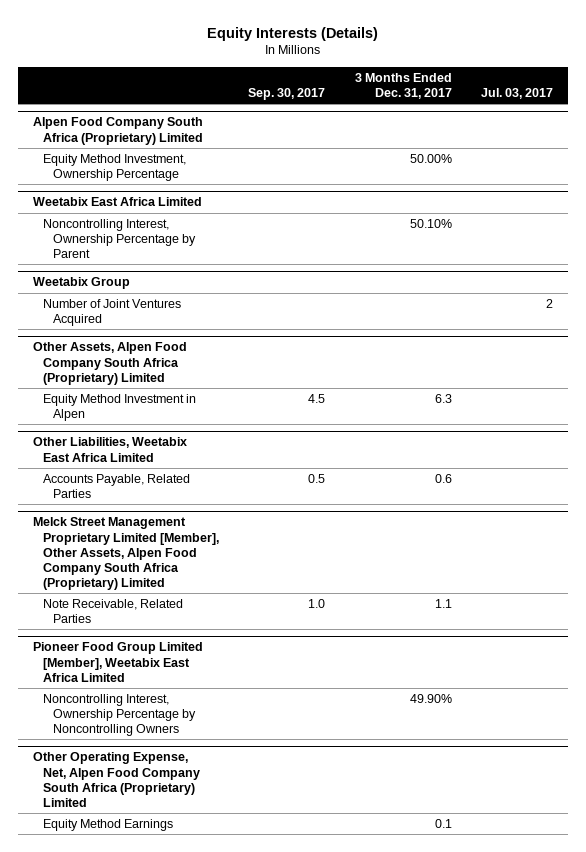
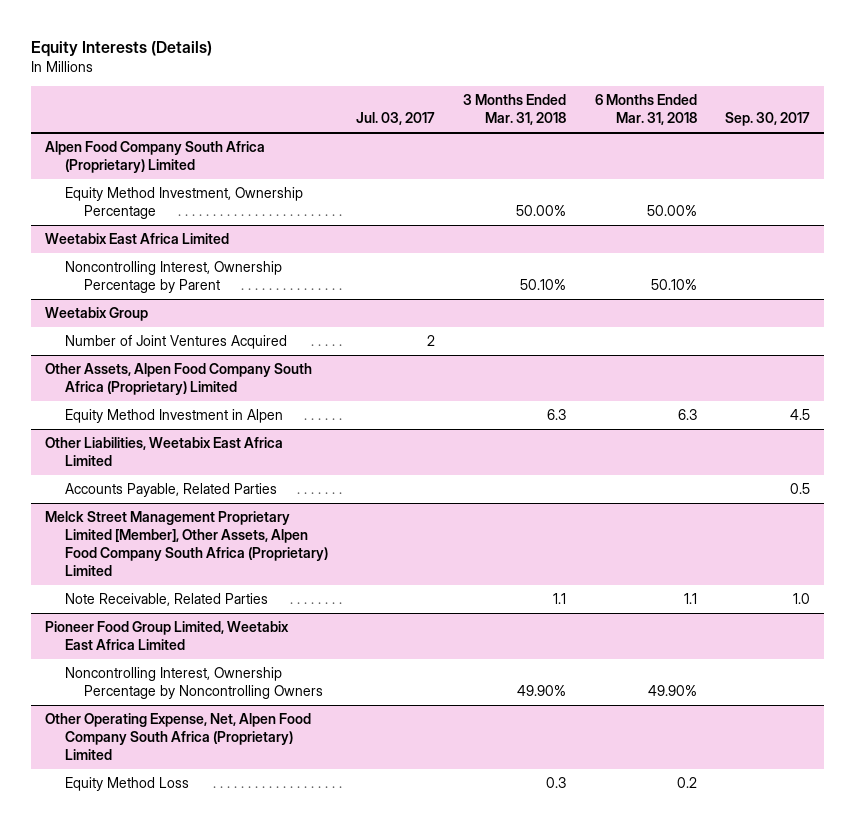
- | Sep. 30, 2017 | 3 Months Ended Dec. 31, 2017 | Jul. 03, 2017
+ | Jul. 03, 2017 | 3 Months Ended Mar. 31, 2018 | 6 Months Ended Mar. 31, 2018 | Sep. 30, 2017
- Pioneer Food Group Limited [Member], Weetabix East Africa Limited
+ Pioneer Food Group Limited, Weetabix East Africa Limited
@ Other Operating Expense, Net, Alpen Food Company South Africa (Proprietary) Limited
- Equity Method Earnings | | 0.1 |
+ Equity Method Loss | | 0.3 | 0.2 |

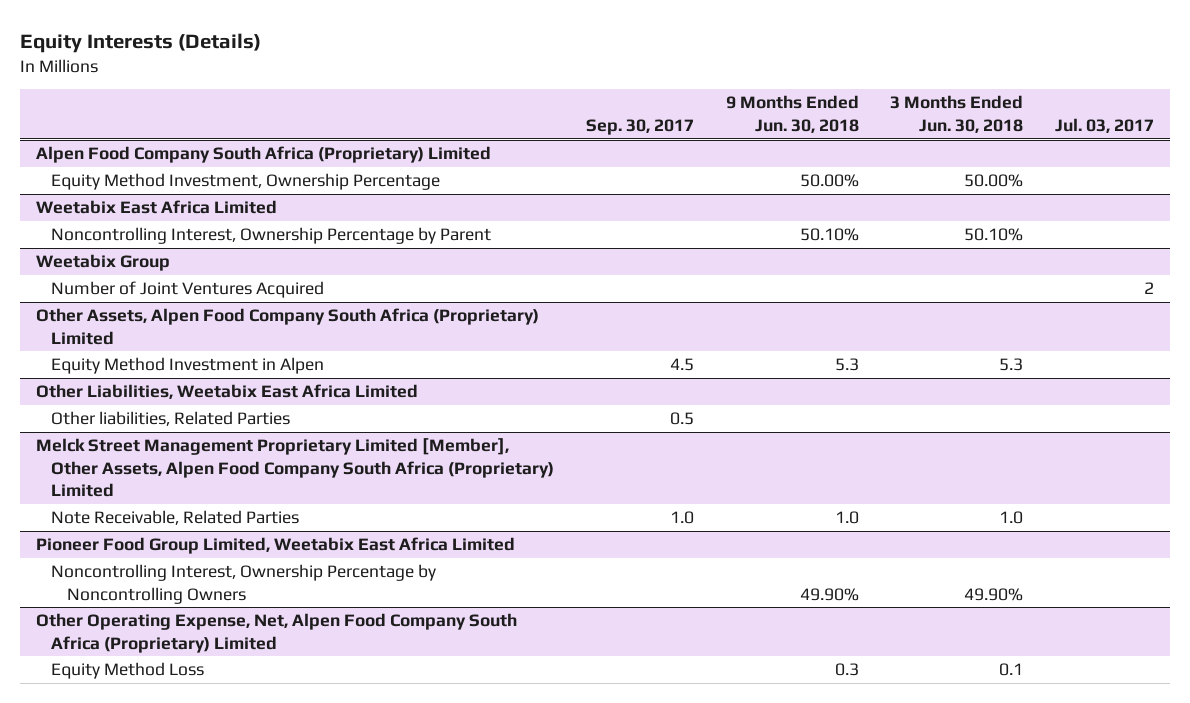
- | Jul. 03, 2017 | 3 Months Ended Mar. 31, 2018 | 6 Months Ended Mar. 31, 2018 | Sep. 30, 2017
+ | Sep. 30, 2017 | 9 Months Ended Jun. 30, 2018 | 3 Months Ended Jun. 30, 2018 | Jul. 03, 2017
@ Other Liabilities, Weetabix East Africa Limited
- Accounts Payable, Related Parties | | | | 0.5
+ Other liabilities, Related Parties | 0.5 | | |

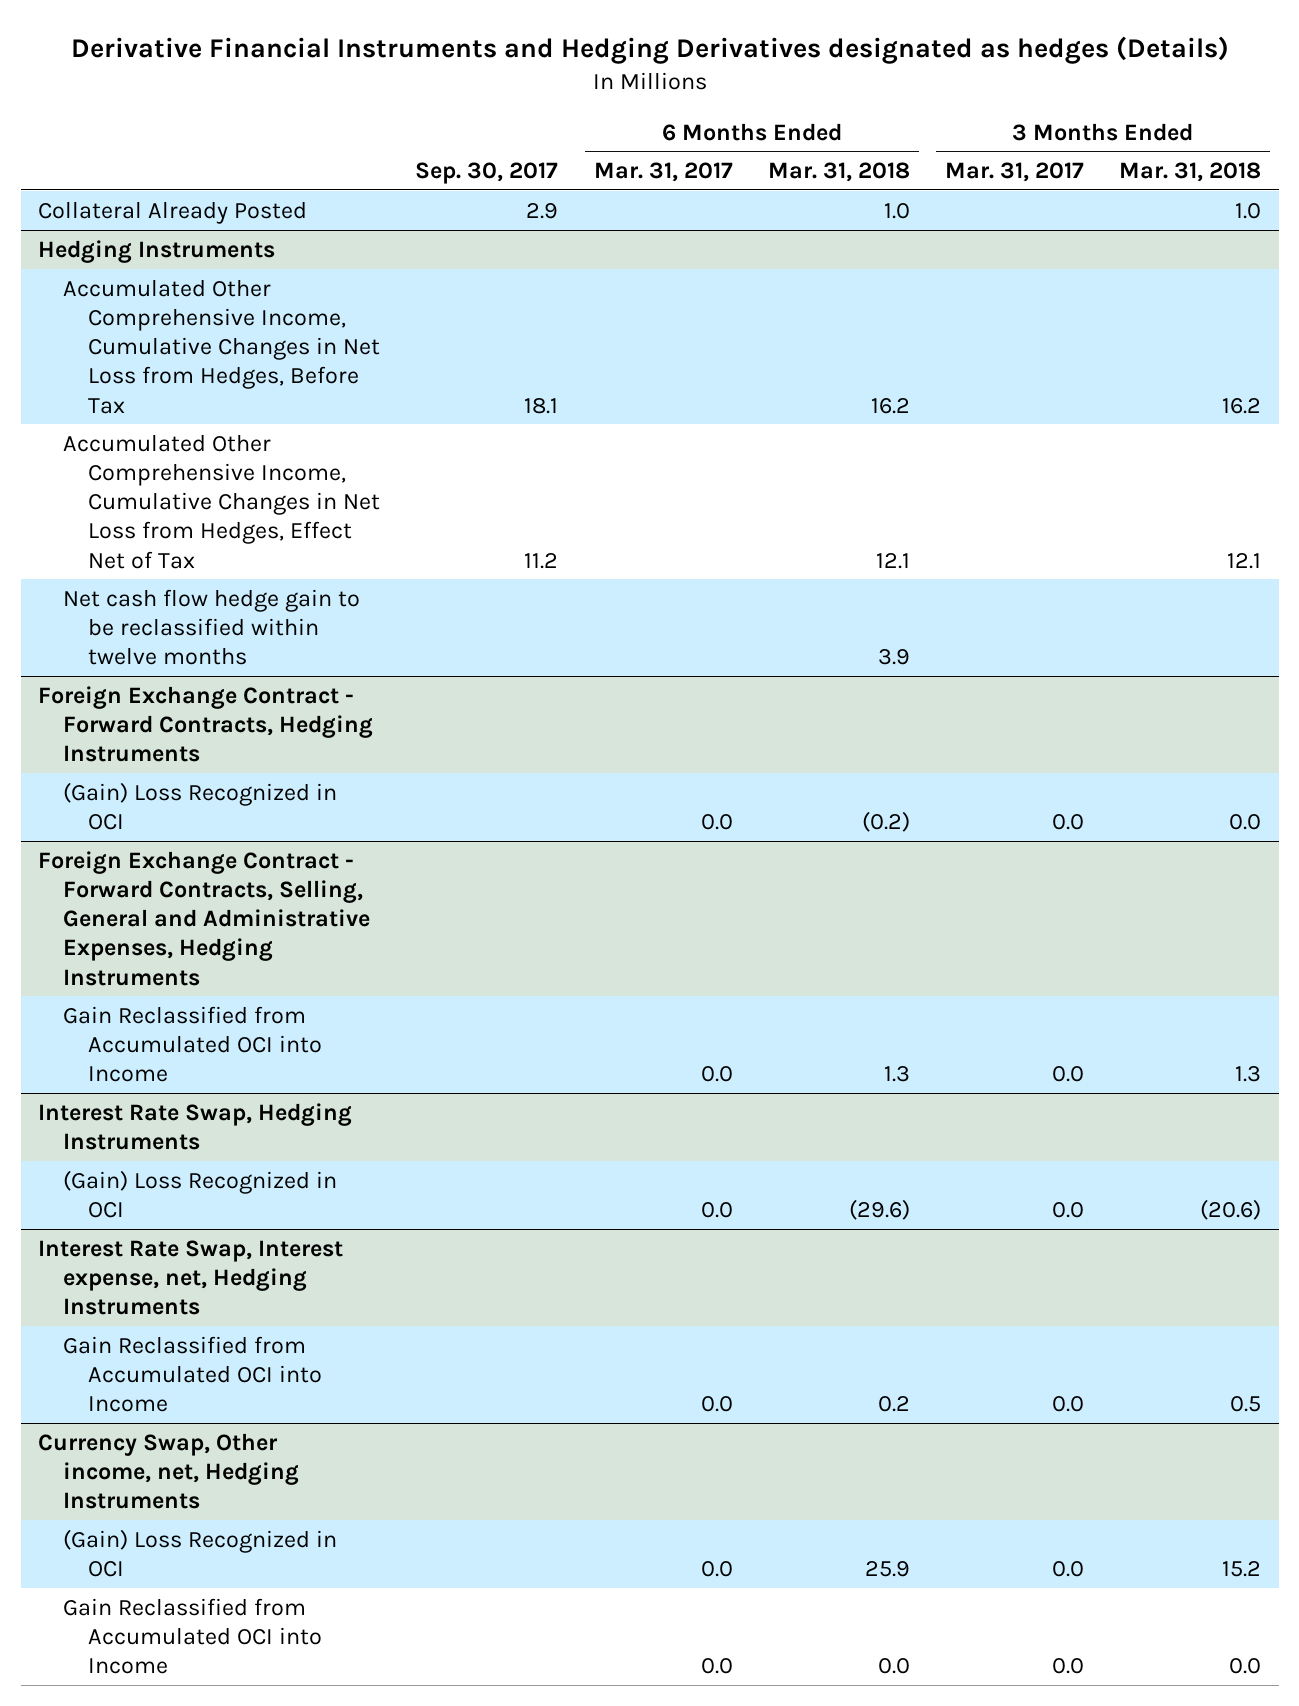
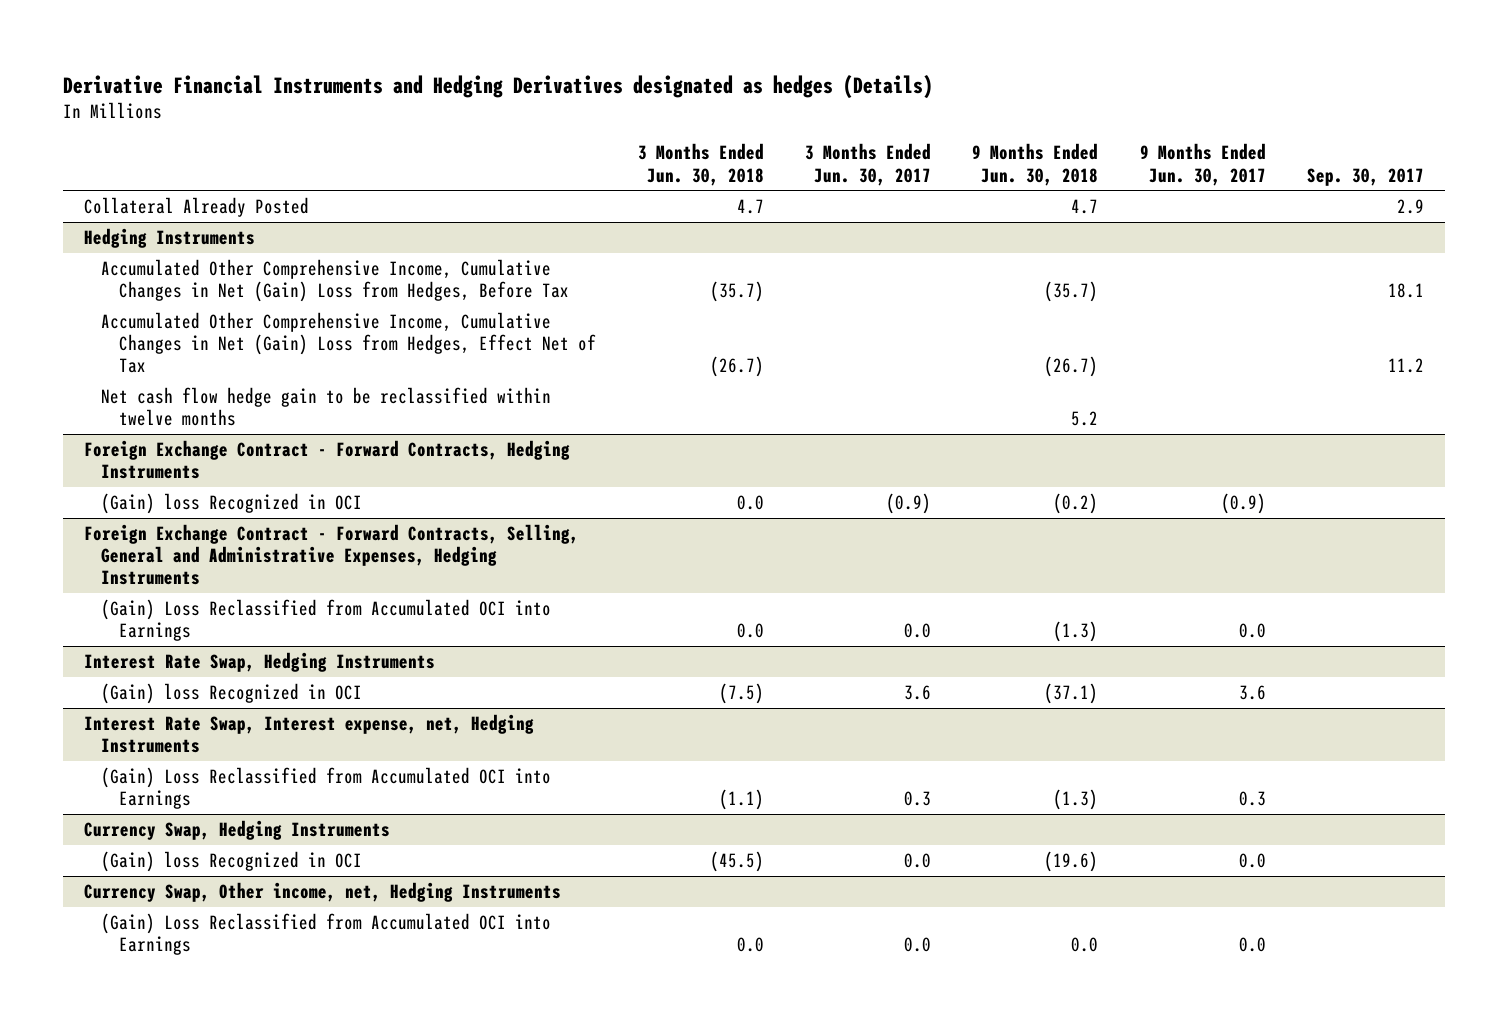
- | Sep. 30, 2017 | 6 Months Ended Mar. 31, 2017 | 6 Months Ended Mar. 31, 2018 | 3 Months Ended Mar. 31, 2017 | 3 Months Ended Mar. 31, 2018
+ | 3 Months Ended Jun. 30, 2018 | 3 Months Ended Jun. 30, 2017 | 9 Months Ended Jun. 30, 2018 | 9 Months Ended Jun. 30, 2017 | Sep. 30, 2017
@ Hedging Instruments
- Accumulated Other Comprehensive Income, Cumulative Changes in Net Loss from Hedges, Before Tax | 18.1 | | 16.2 | | 16.2
- Accumulated Other Comprehensive Income, Cumulative Changes in Net Loss from Hedges, Effect Net of Tax | 11.2 | | 12.1 | | 12.1
+ Accumulated Other Comprehensive Income, Cumulative Changes in Net (Gain) Loss from Hedges, Before Tax | (35.7) | | (35.7) | | 18.1
+ Accumulated Other Comprehensive Income, Cumulative Changes in Net (Gain) Loss from Hedges, Effect Net of Tax | (26.7) | | (26.7) | | 11.2
@ Foreign Exchange Contract - Forward Contracts, Hedging Instruments
- (Gain) Loss Recognized in OCI | | 0.0 | (0.2) | 0.0 | 0.0
+ (Gain) loss Recognized in OCI | 0.0 | (0.9) | (0.2) | (0.9) |
@ Foreign Exchange Contract - Forward Contracts, Selling, General and Administrative Expenses, Hedging Instruments
- Gain Reclassified from Accumulated OCI into Income | | 0.0 | 1.3 | 0.0 | 1.3
+ (Gain) Loss Reclassified from Accumulated OCI into Earnings | 0.0 | 0.0 | (1.3) | 0.0 |
@ Interest Rate Swap, Hedging Instruments
- (Gain) Loss Recognized in OCI | | 0.0 | (29.6) | 0.0 | (20.6)
+ (Gain) loss Recognized in OCI | (7.5) | 3.6 | (37.1) | 3.6 |
@ Interest Rate Swap, Interest expense, net, Hedging Instruments
- Gain Reclassified from Accumulated OCI into Income | | 0.0 | 0.2 | 0.0 | 0.5
+ (Gain) Loss Reclassified from Accumulated OCI into Earnings | (1.1) | 0.3 | (1.3) | 0.3 |
+ Currency Swap, Hedging Instruments
+ (Gain) loss Recognized in OCI | (45.5) | 0.0 | (19.6) | 0.0 |
@ Currency Swap, Other income, net, Hedging Instruments
- (Gain) Loss Recognized in OCI | | 0.0 | 25.9 | 0.0 | 15.2
- Gain Reclassified from Accumulated OCI into Income | | 0.0 | 0.0 | 0.0 | 0.0
+ (Gain) Loss Reclassified from Accumulated OCI into Earnings | 0.0 | 0.0 | 0.0 | 0.0 |

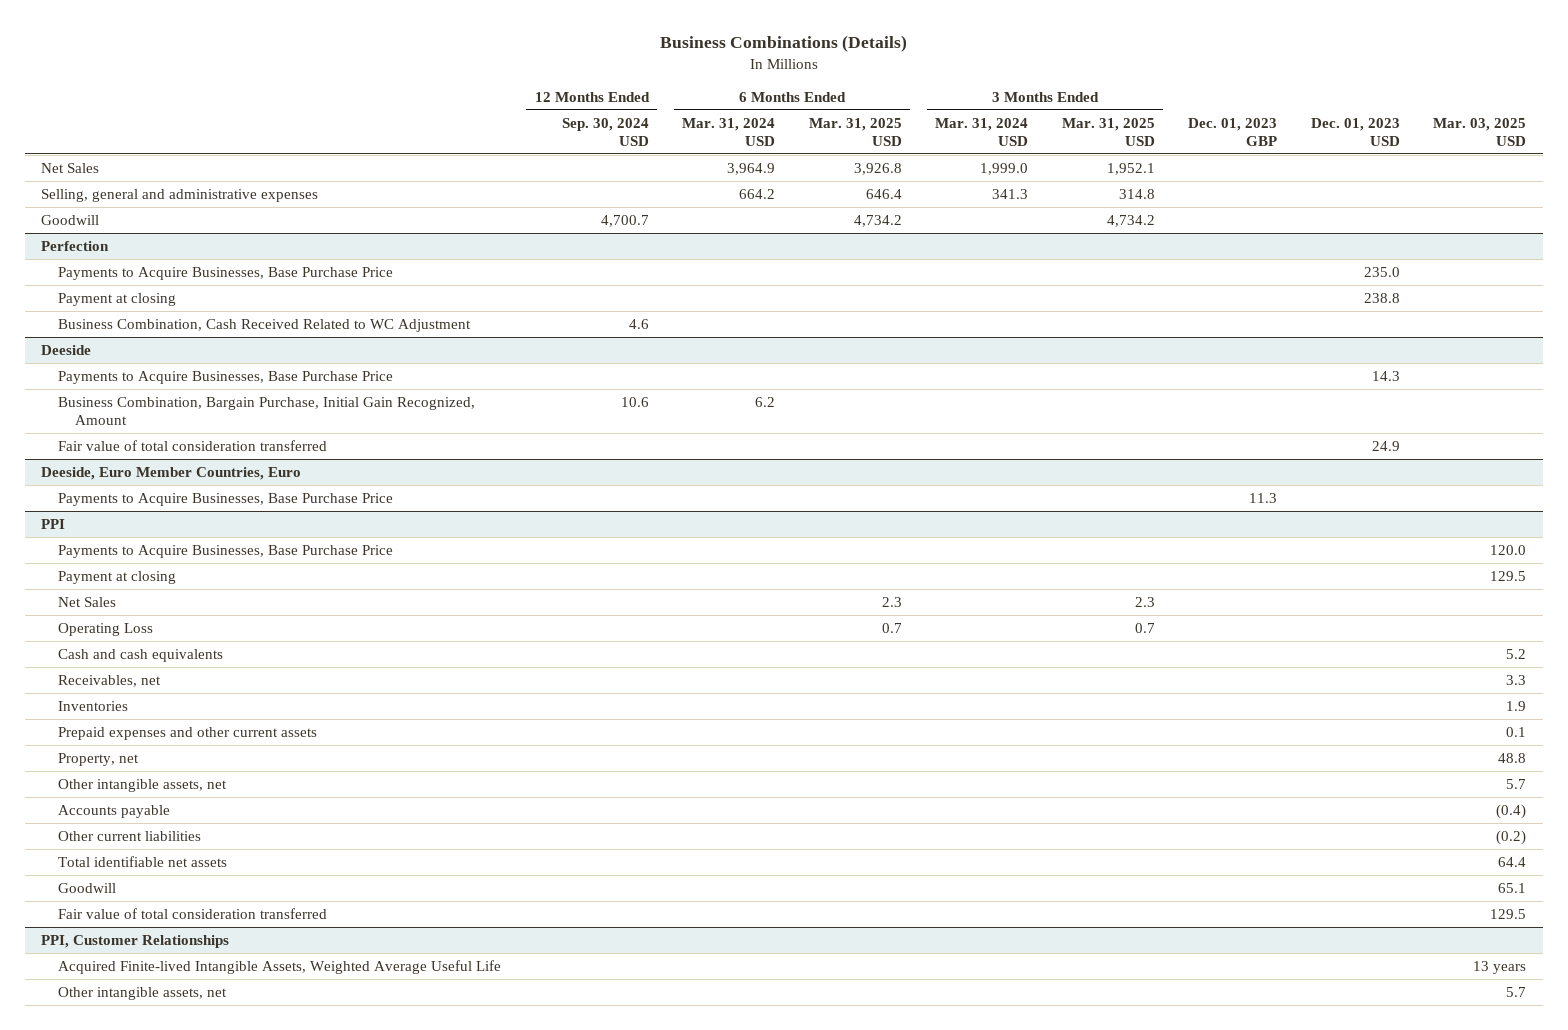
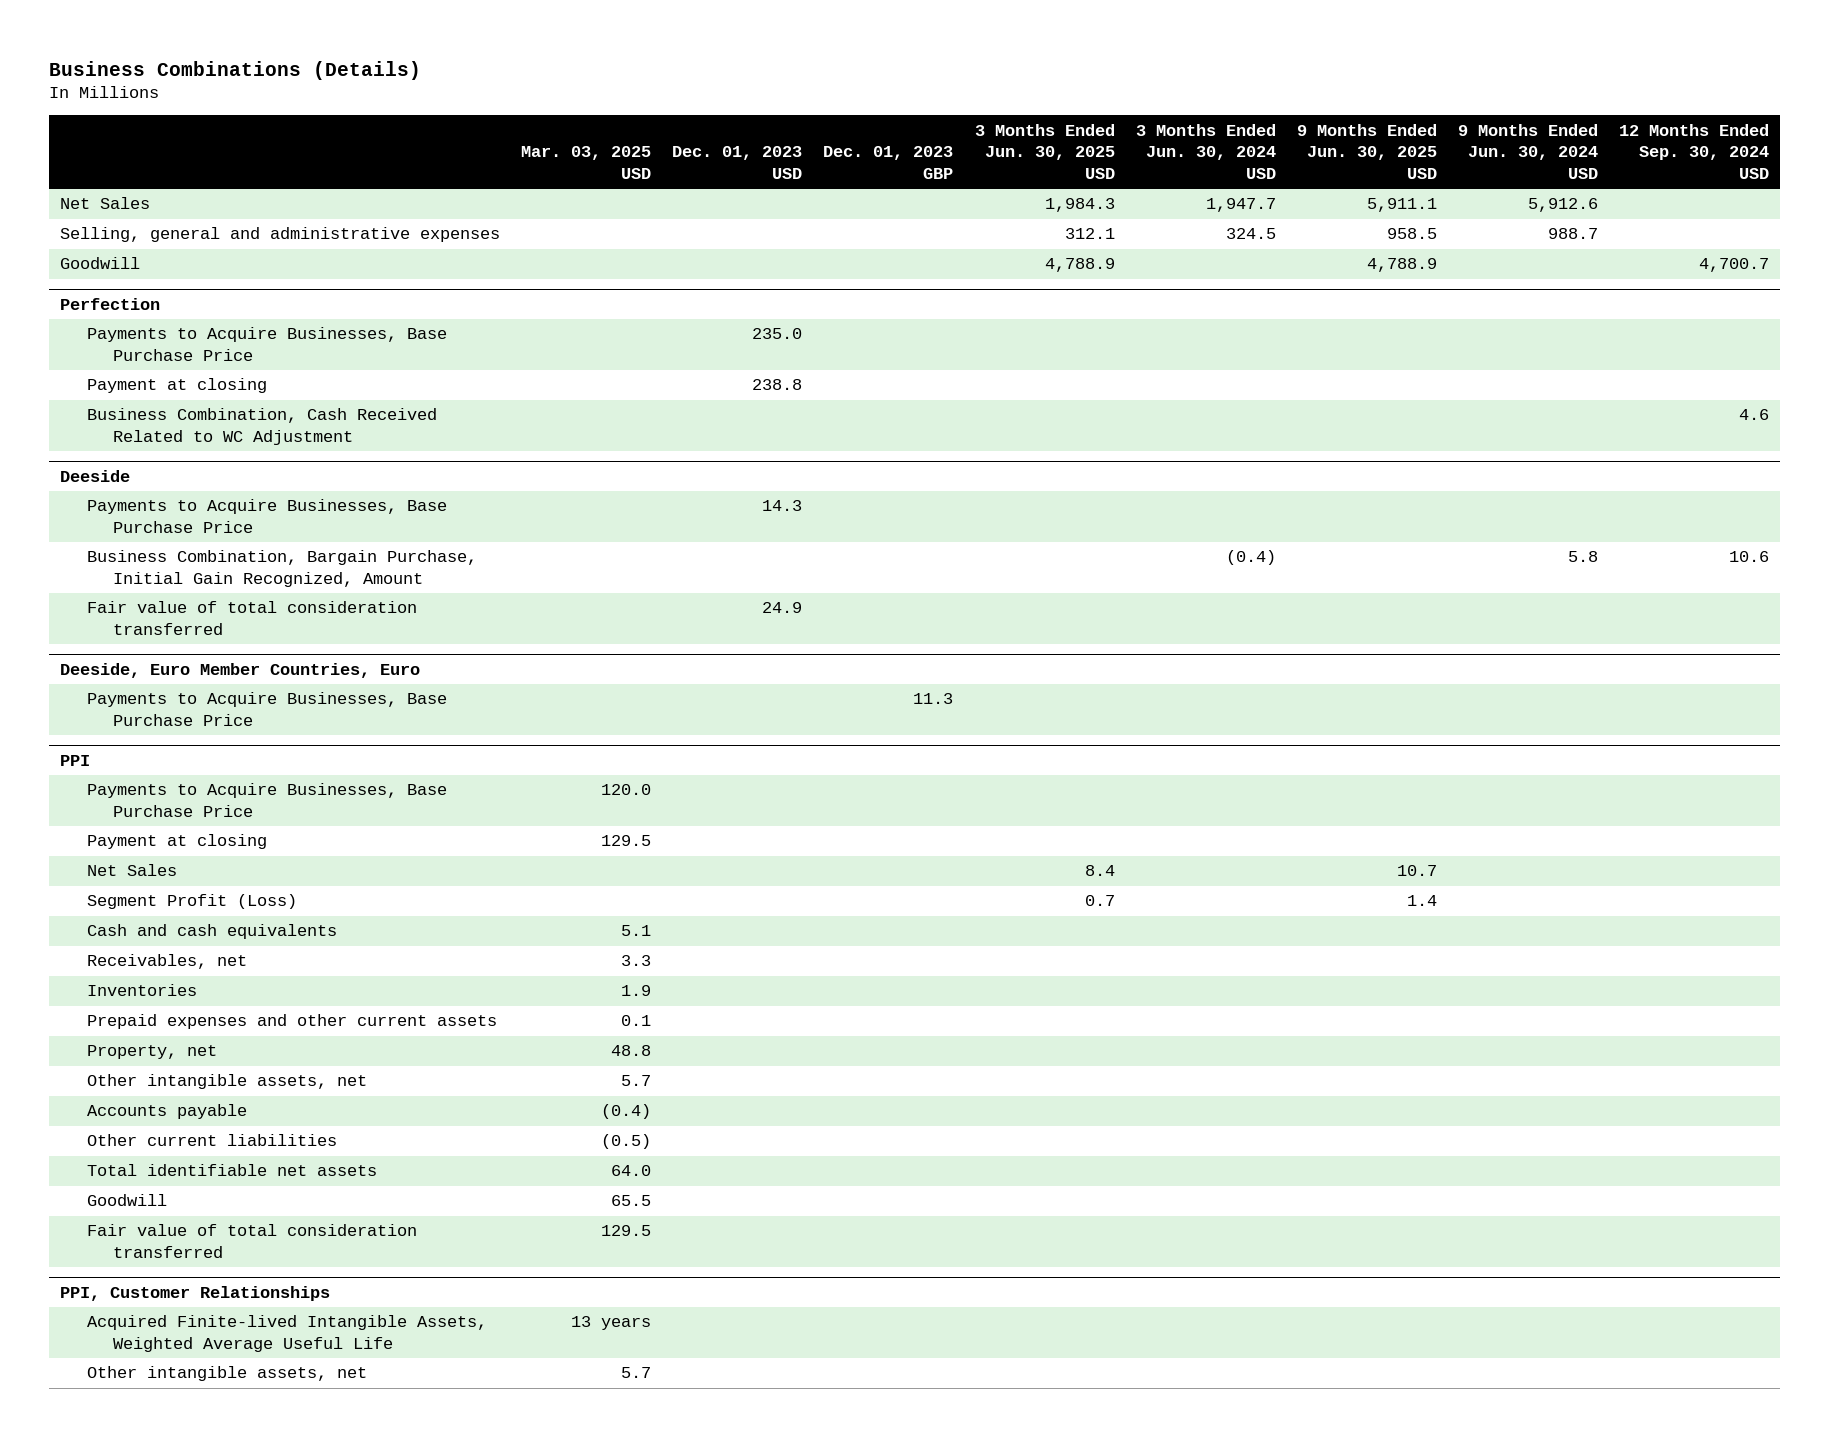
- | 12 Months Ended Sep. 30, 2024 USD | 6 Months Ended Mar. 31, 2024 USD | 6 Months Ended Mar. 31, 2025 USD | 3 Months Ended Mar. 31, 2024 USD | 3 Months Ended Mar. 31, 2025 USD | Dec. 01, 2023 GBP | Dec. 01, 2023 USD | Mar. 03, 2025 USD
+ | Mar. 03, 2025 USD | Dec. 01, 2023 USD | Dec. 01, 2023 GBP | 3 Months Ended Jun. 30, 2025 USD | 3 Months Ended Jun. 30, 2024 USD | 9 Months Ended Jun. 30, 2025 USD | 9 Months Ended Jun. 30, 2024 USD | 12 Months Ended Sep. 30, 2024 USD
@ PPI
- Operating Loss | | | 0.7 | | 0.7 | | |
- Cash and cash equivalents | | | | | | | | 5.2
+ Segment Profit (Loss) | | | | 0.7 | | 1.4 | |
+ Cash and cash equivalents | 5.1 | | | | | | |
- Other current liabilities | | | | | | | | (0.2)
- Total identifiable net assets | | | | | | | | 64.4
- Goodwill | | | | | | | | 65.1
+ Other current liabilities | (0.5) | | | | | | |
+ Total identifiable net assets | 64.0 | | | | | | |
+ Goodwill | 65.5 | | | | | | |

